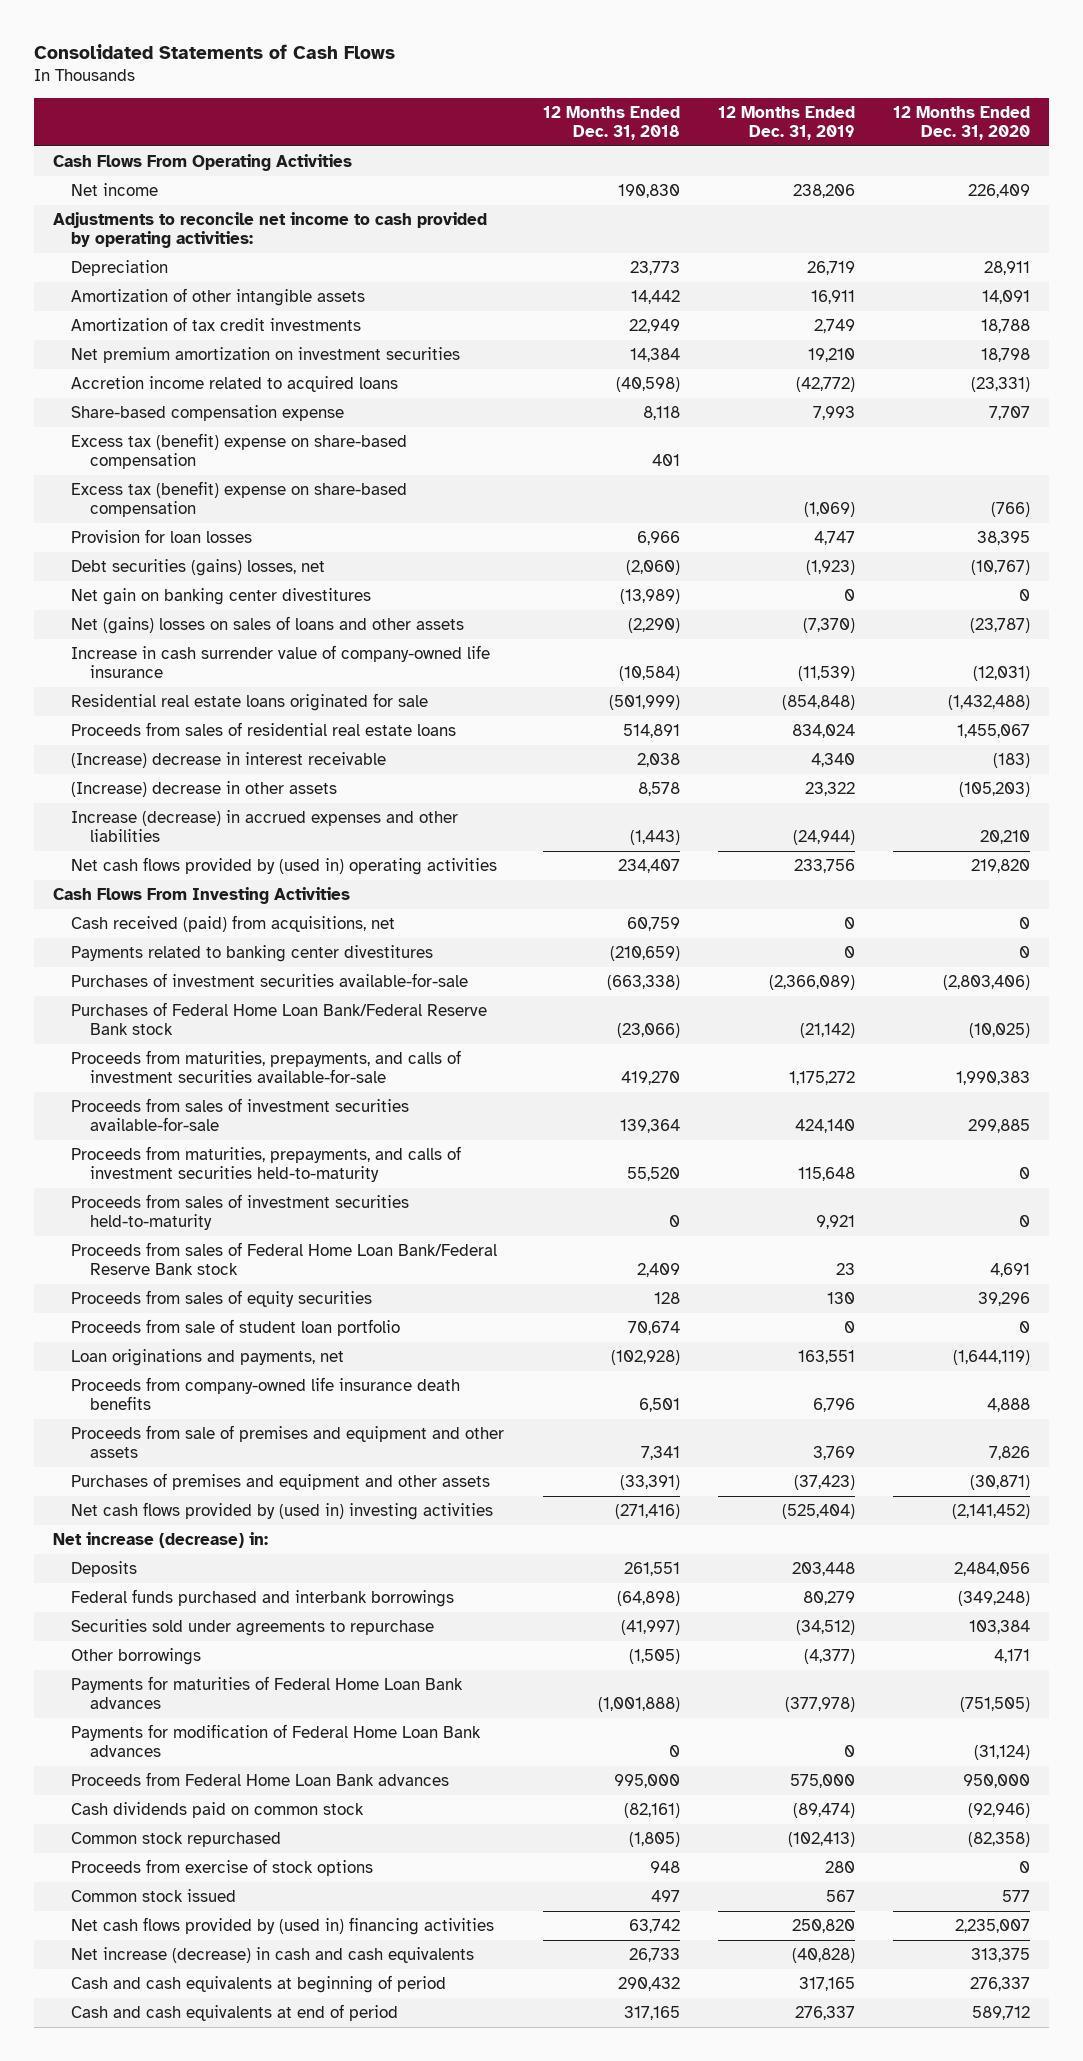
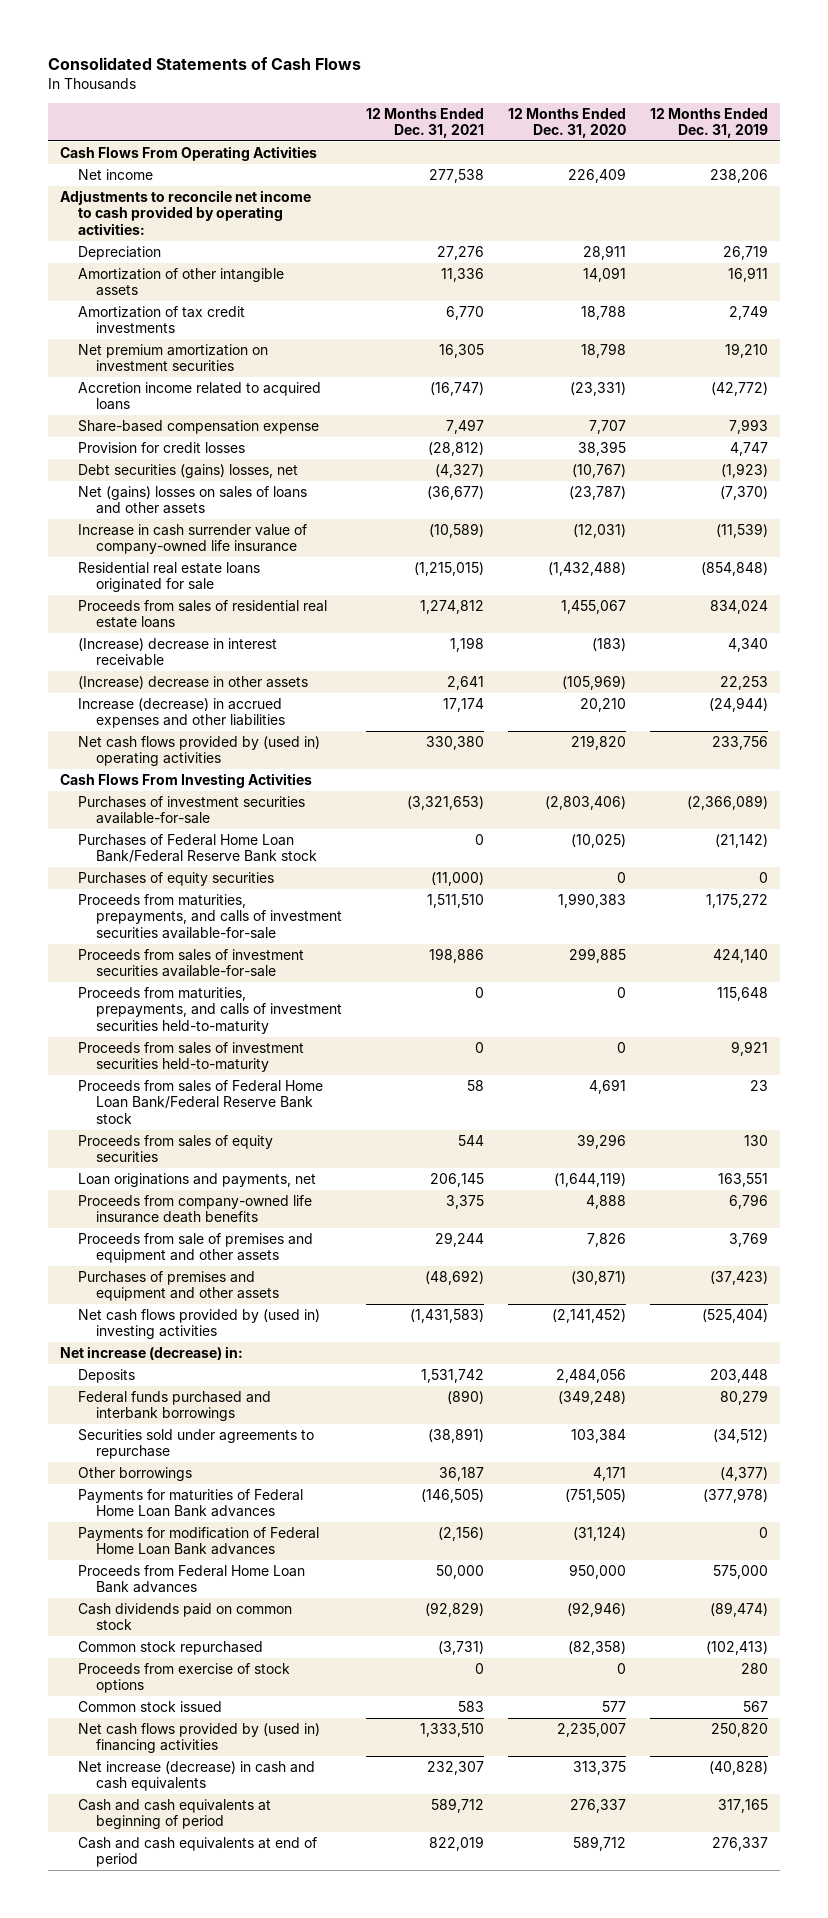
- | 12 Months Ended Dec. 31, 2018 | 12 Months Ended Dec. 31, 2019 | 12 Months Ended Dec. 31, 2020
+ | 12 Months Ended Dec. 31, 2021 | 12 Months Ended Dec. 31, 2020 | 12 Months Ended Dec. 31, 2019
- Excess tax (benefit) expense on share-based compensation | 401 | |
- Excess tax (benefit) expense on share-based compensation | | (1,069) | (766)
- Provision for loan losses | 6,966 | 4,747 | 38,395
+ Provision for credit losses | (28,812) | 38,395 | 4,747
- Net gain on banking center divestitures | (13,989) | 0 | 0
- (Increase) decrease in other assets | 8,578 | 23,322 | (105,203)
+ (Increase) decrease in other assets | 2,641 | (105,969) | 22,253
- Cash received (paid) from acquisitions, net | 60,759 | 0 | 0
- Payments related to banking center divestitures | (210,659) | 0 | 0
+ Purchases of equity securities | (11,000) | 0 | 0
- Proceeds from sale of student loan portfolio | 70,674 | 0 | 0

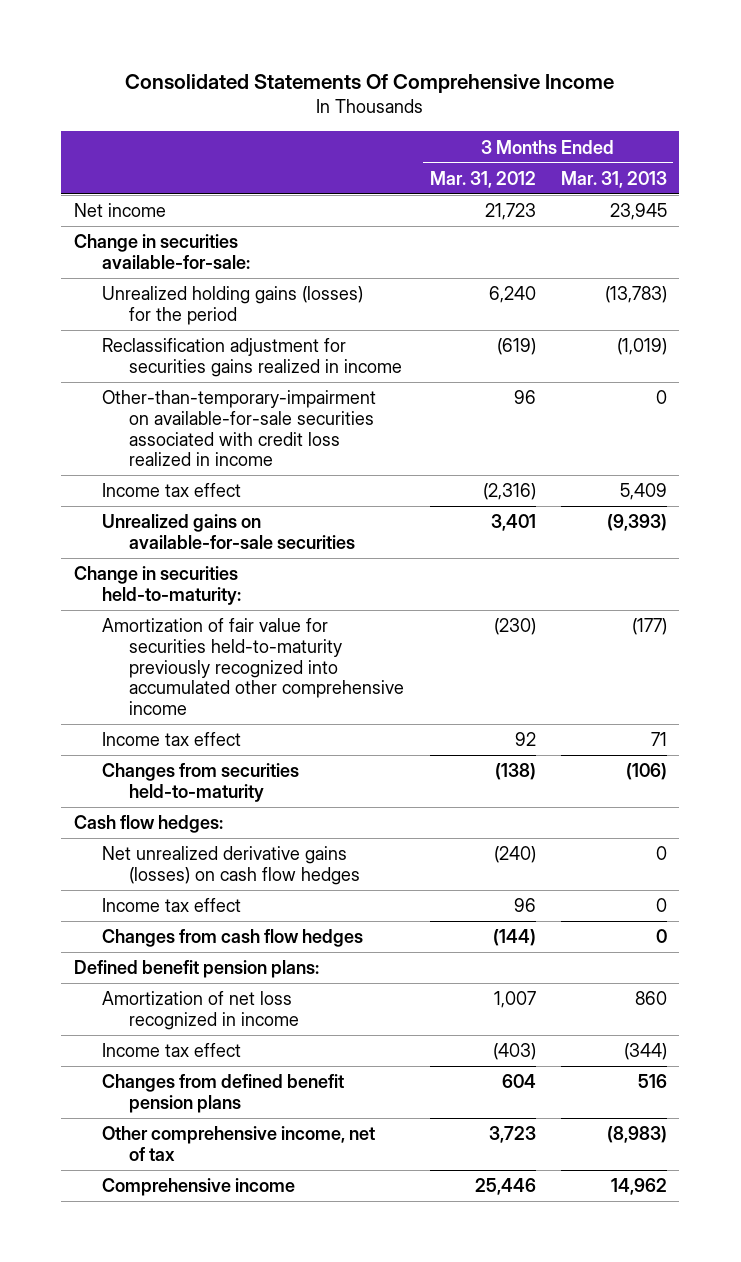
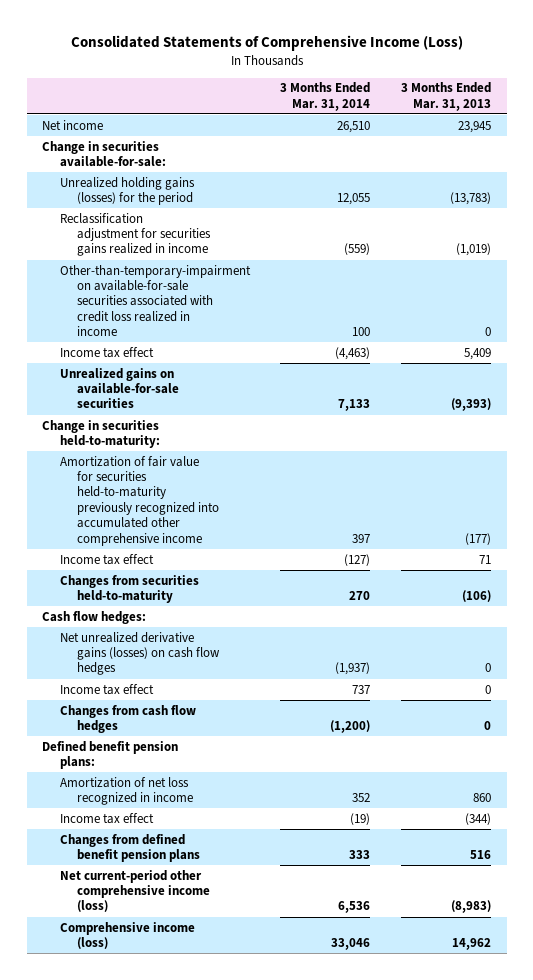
- Consolidated Statements Of Comprehensive Income
+ Consolidated Statements of Comprehensive Income (Loss)
- | 3 Months Ended Mar. 31, 2012 | 3 Months Ended Mar. 31, 2013
+ | 3 Months Ended Mar. 31, 2014 | 3 Months Ended Mar. 31, 2013
- Other comprehensive income, net of tax | 3,723 | (8,983)
- Comprehensive income | 25,446 | 14,962
+ Net current-period other comprehensive income (loss) | 6,536 | (8,983)
+ Comprehensive income (loss) | 33,046 | 14,962

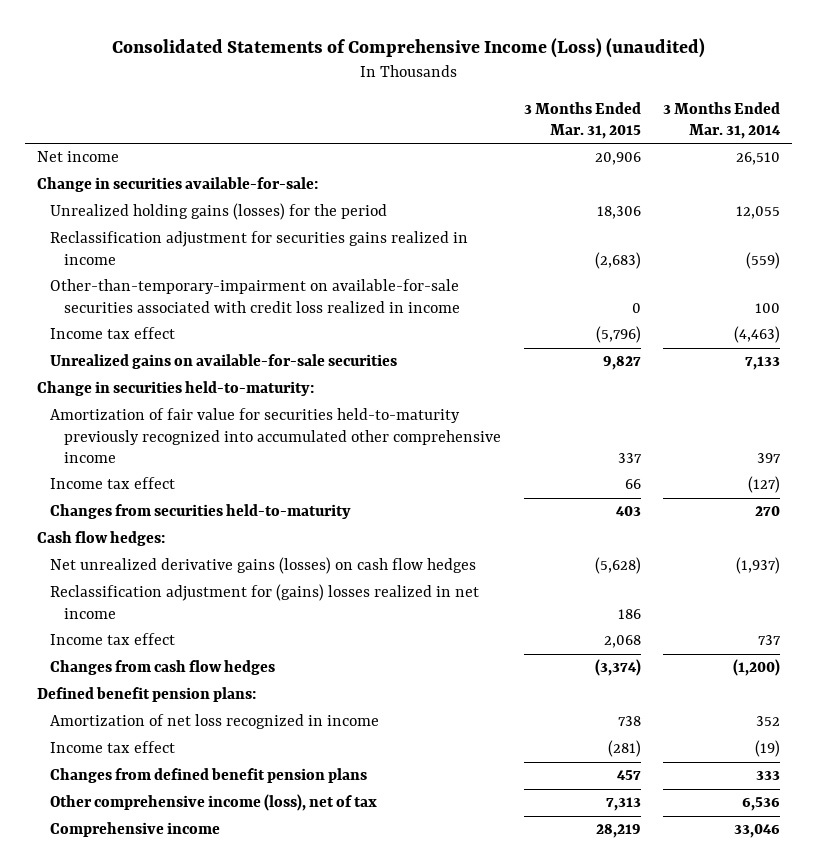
- Consolidated Statements of Comprehensive Income (Loss)
+ Consolidated Statements of Comprehensive Income (Loss) (unaudited)
- | 3 Months Ended Mar. 31, 2014 | 3 Months Ended Mar. 31, 2013
+ | 3 Months Ended Mar. 31, 2015 | 3 Months Ended Mar. 31, 2014
+ Reclassification adjustment for (gains) losses realized in net income | 186 |
- Net current-period other comprehensive income (loss) | 6,536 | (8,983)
- Comprehensive income (loss) | 33,046 | 14,962
+ Other comprehensive income (loss), net of tax | 7,313 | 6,536
+ Comprehensive income | 28,219 | 33,046

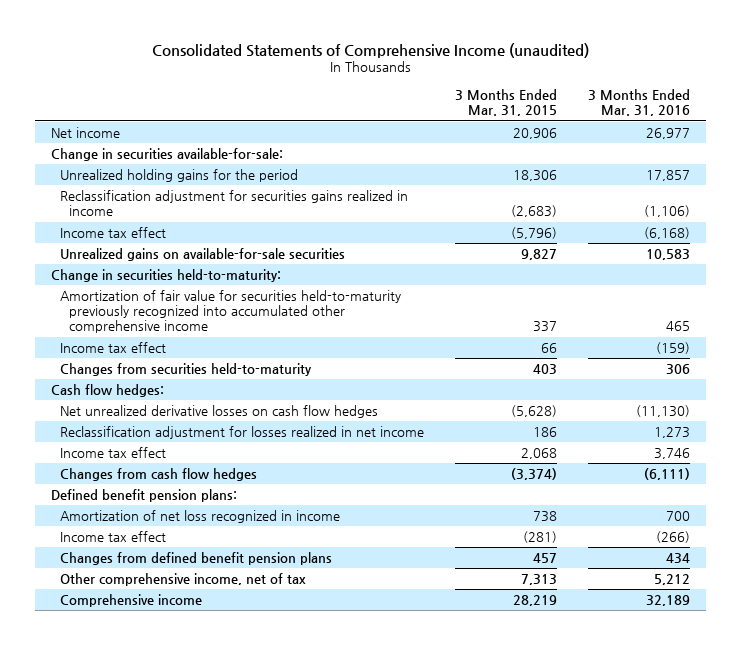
- Consolidated Statements of Comprehensive Income (Loss) (unaudited)
+ Consolidated Statements of Comprehensive Income (unaudited)
- | 3 Months Ended Mar. 31, 2015 | 3 Months Ended Mar. 31, 2014
+ | 3 Months Ended Mar. 31, 2015 | 3 Months Ended Mar. 31, 2016
- Unrealized holding gains (losses) for the period | 18,306 | 12,055
+ Unrealized holding gains for the period | 18,306 | 17,857
- Other-than-temporary-impairment on available-for-sale securities associated with credit loss realized in income | 0 | 100
- Net unrealized derivative gains (losses) on cash flow hedges | (5,628) | (1,937)
- Reclassification adjustment for (gains) losses realized in net income | 186 |
+ Net unrealized derivative losses on cash flow hedges | (5,628) | (11,130)
+ Reclassification adjustment for losses realized in net income | 186 | 1,273
- Other comprehensive income (loss), net of tax | 7,313 | 6,536
+ Other comprehensive income, net of tax | 7,313 | 5,212

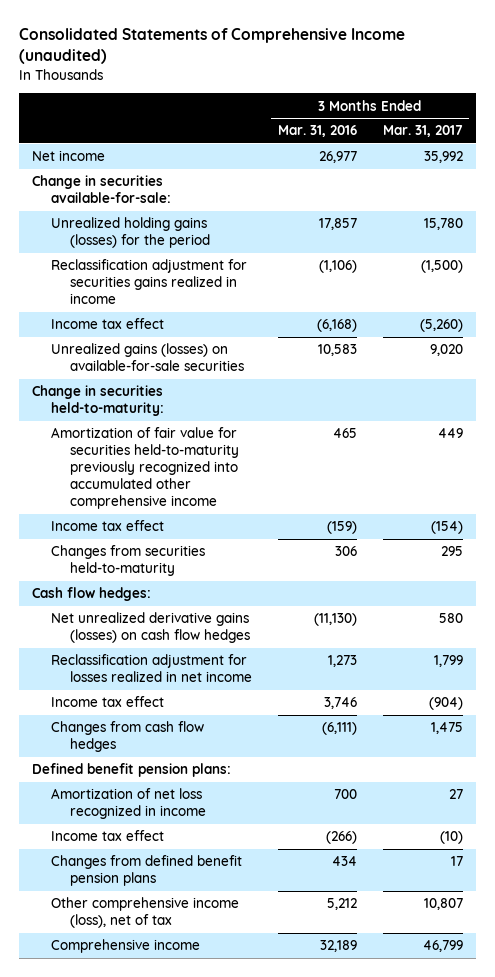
- | 3 Months Ended Mar. 31, 2015 | 3 Months Ended Mar. 31, 2016
+ | 3 Months Ended Mar. 31, 2016 | 3 Months Ended Mar. 31, 2017
- Unrealized holding gains for the period | 18,306 | 17,857
+ Unrealized holding gains (losses) for the period | 17,857 | 15,780
- Unrealized gains on available-for-sale securities | 9,827 | 10,583
+ Unrealized gains (losses) on available-for-sale securities | 10,583 | 9,020
- Net unrealized derivative losses on cash flow hedges | (5,628) | (11,130)
+ Net unrealized derivative gains (losses) on cash flow hedges | (11,130) | 580
- Other comprehensive income, net of tax | 7,313 | 5,212
+ Other comprehensive income (loss), net of tax | 5,212 | 10,807

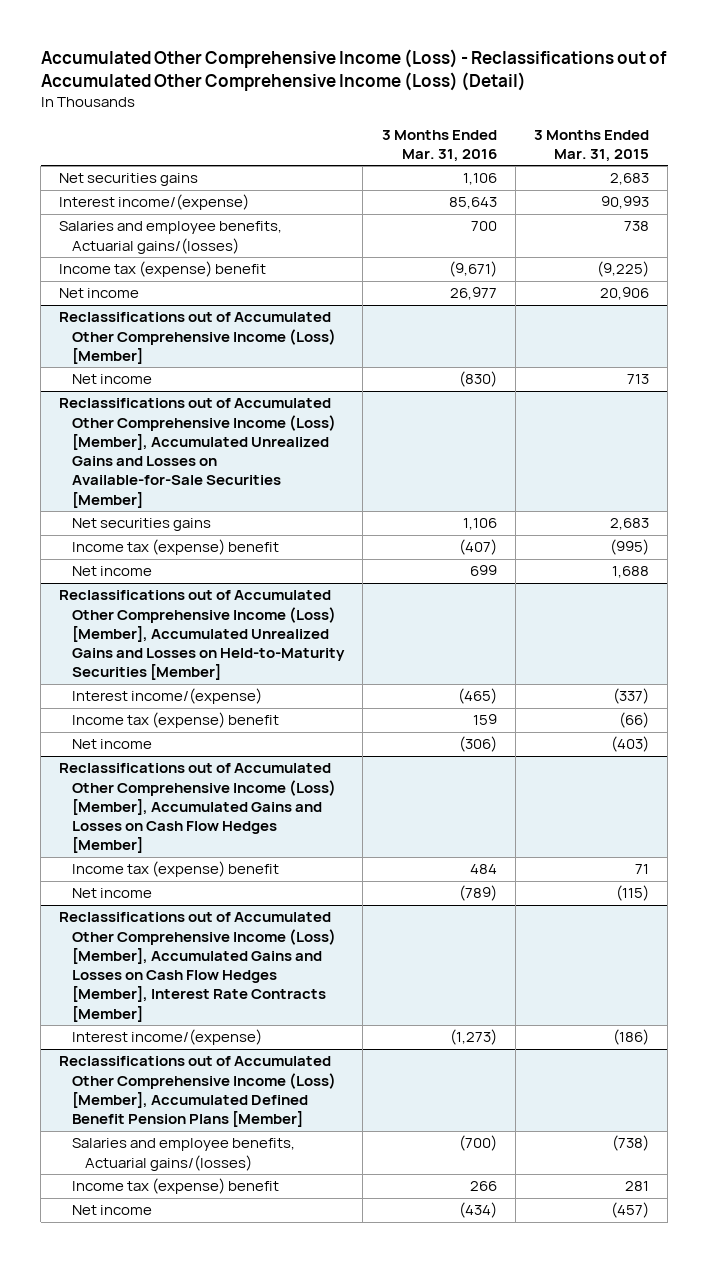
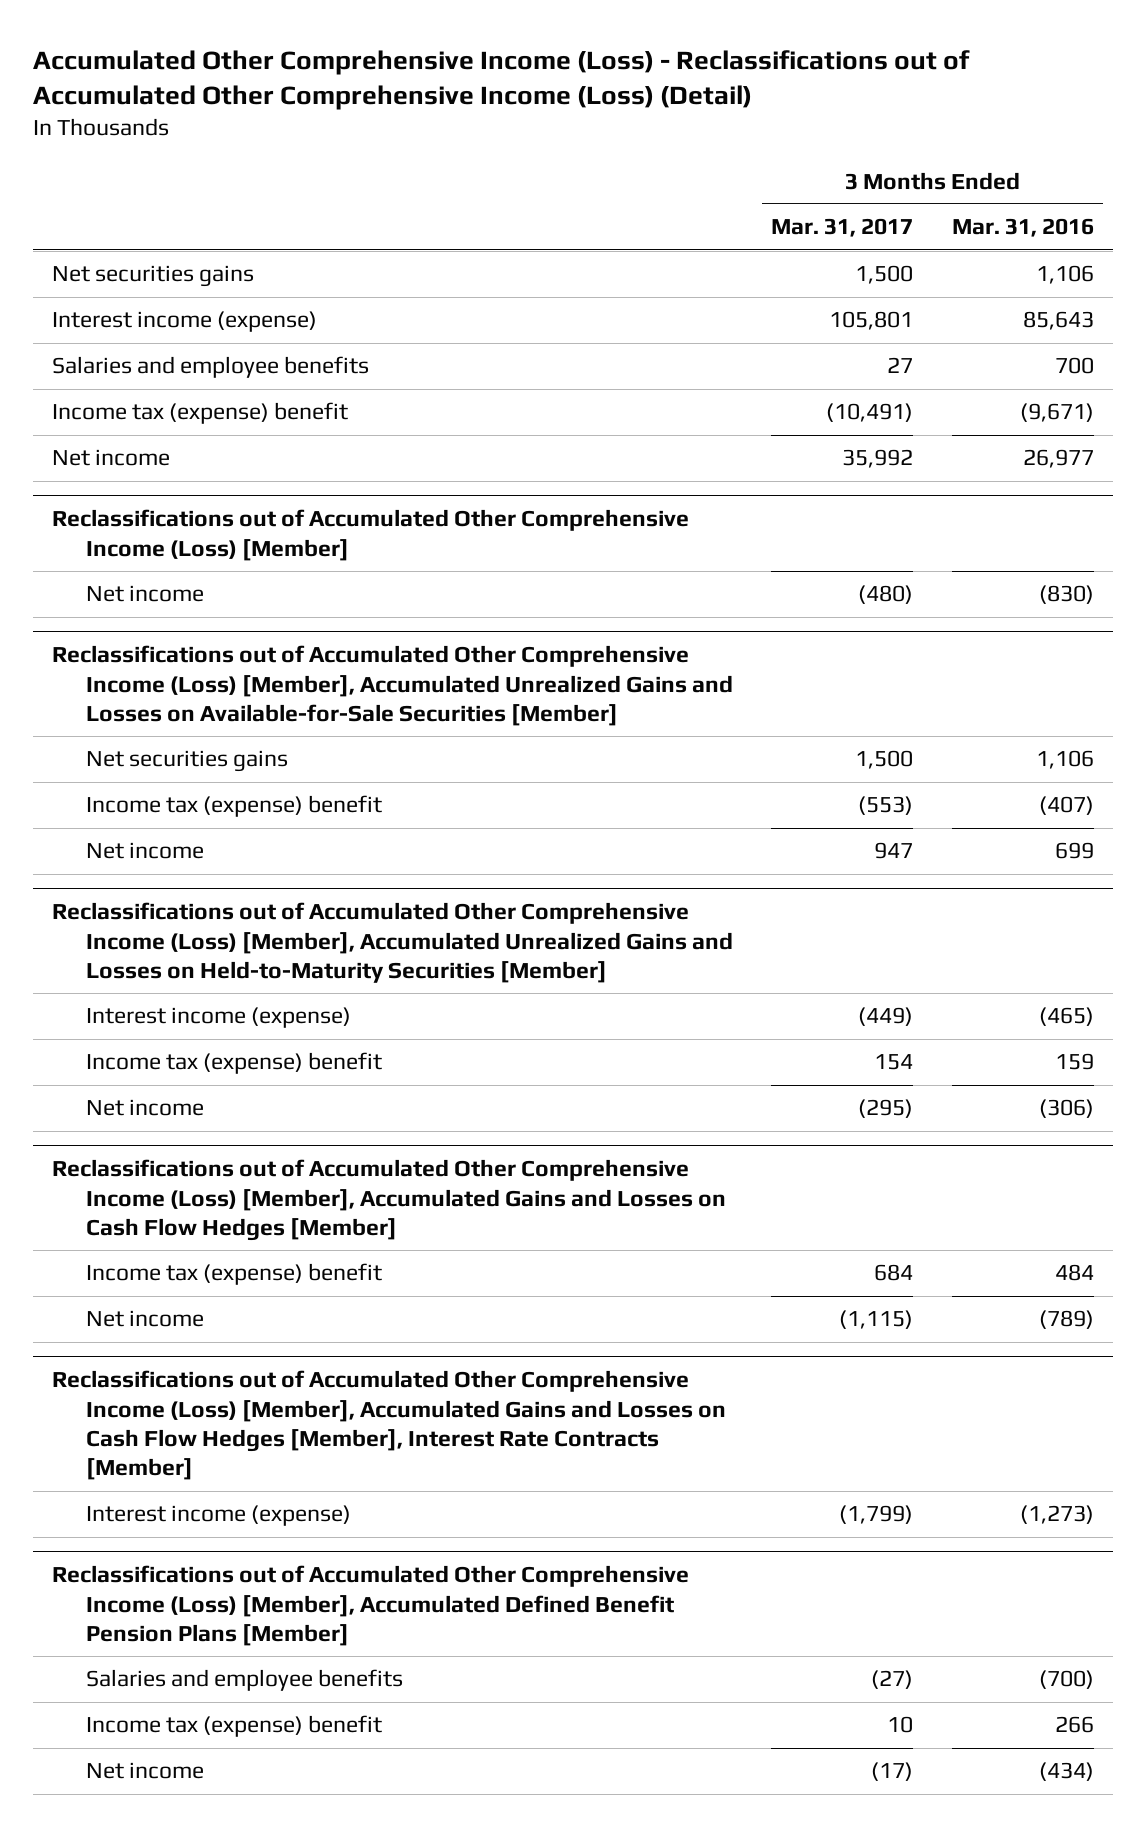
- | 3 Months Ended Mar. 31, 2016 | 3 Months Ended Mar. 31, 2015
+ | 3 Months Ended Mar. 31, 2017 | 3 Months Ended Mar. 31, 2016
- Interest income/(expense) | 85,643 | 90,993
- Salaries and employee benefits, Actuarial gains/(losses) | 700 | 738
+ Interest income (expense) | 105,801 | 85,643
+ Salaries and employee benefits | 27 | 700
@ Reclassifications out of Accumulated Other Comprehensive Income (Loss) [Member], Accumulated Unrealized Gains and Losses on Held-to-Maturity Securities [Member]
- Interest income/(expense) | (465) | (337)
+ Interest income (expense) | (449) | (465)
@ Reclassifications out of Accumulated Other Comprehensive Income (Loss) [Member], Accumulated Gains and Losses on Cash Flow Hedges [Member], Interest Rate Contracts [Member]
- Interest income/(expense) | (1,273) | (186)
+ Interest income (expense) | (1,799) | (1,273)
@ Reclassifications out of Accumulated Other Comprehensive Income (Loss) [Member], Accumulated Defined Benefit Pension Plans [Member]
- Salaries and employee benefits, Actuarial gains/(losses) | (700) | (738)
+ Salaries and employee benefits | (27) | (700)

